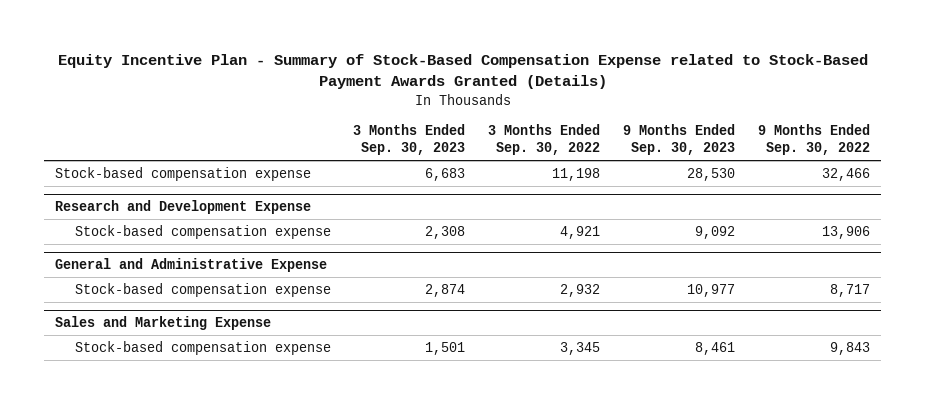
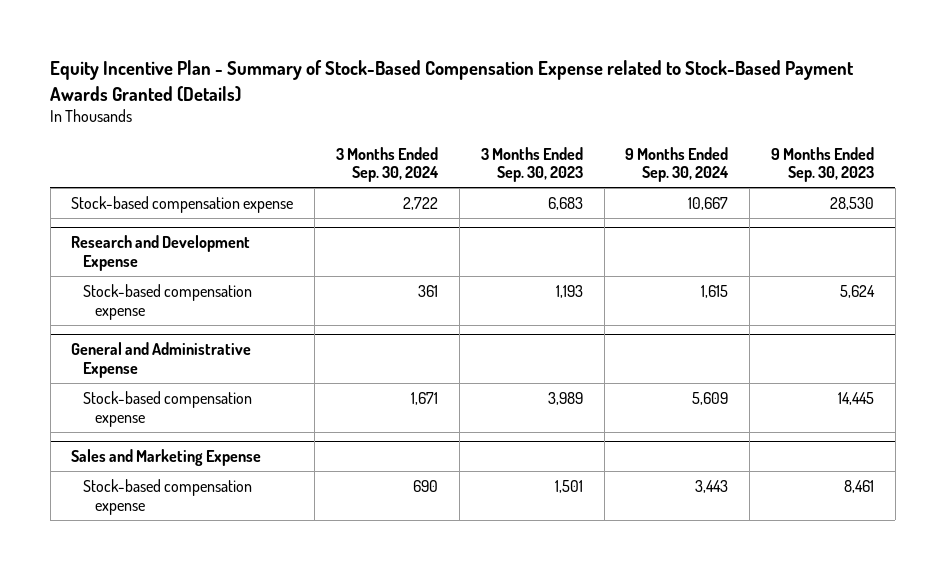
- | 3 Months Ended Sep. 30, 2023 | 3 Months Ended Sep. 30, 2022 | 9 Months Ended Sep. 30, 2023 | 9 Months Ended Sep. 30, 2022
+ | 3 Months Ended Sep. 30, 2024 | 3 Months Ended Sep. 30, 2023 | 9 Months Ended Sep. 30, 2024 | 9 Months Ended Sep. 30, 2023
@ Research and Development Expense
- Stock-based compensation expense | 2,308 | 4,921 | 9,092 | 13,906
+ Stock-based compensation expense | 361 | 1,193 | 1,615 | 5,624
@ General and Administrative Expense
- Stock-based compensation expense | 2,874 | 2,932 | 10,977 | 8,717
+ Stock-based compensation expense | 1,671 | 3,989 | 5,609 | 14,445

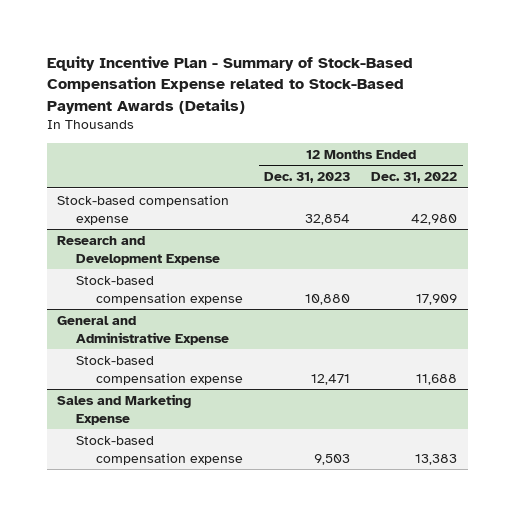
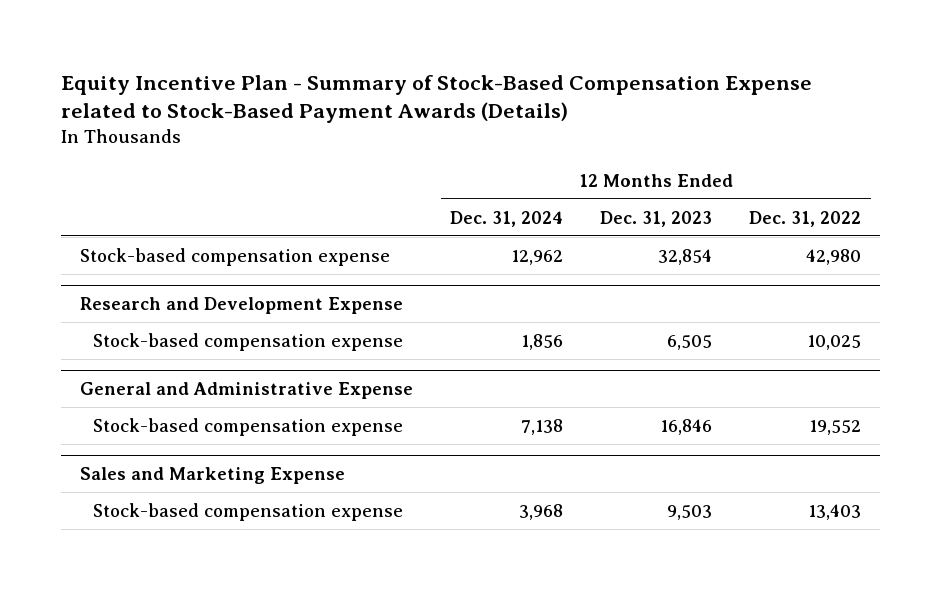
- | 12 Months Ended Dec. 31, 2023 | 12 Months Ended Dec. 31, 2022
+ | 12 Months Ended Dec. 31, 2024 | 12 Months Ended Dec. 31, 2023 | 12 Months Ended Dec. 31, 2022
@ Research and Development Expense
- Stock-based compensation expense | 10,880 | 17,909
+ Stock-based compensation expense | 1,856 | 6,505 | 10,025
@ General and Administrative Expense
- Stock-based compensation expense | 12,471 | 11,688
+ Stock-based compensation expense | 7,138 | 16,846 | 19,552
@ Sales and Marketing Expense
- Stock-based compensation expense | 9,503 | 13,383
+ Stock-based compensation expense | 3,968 | 9,503 | 13,403

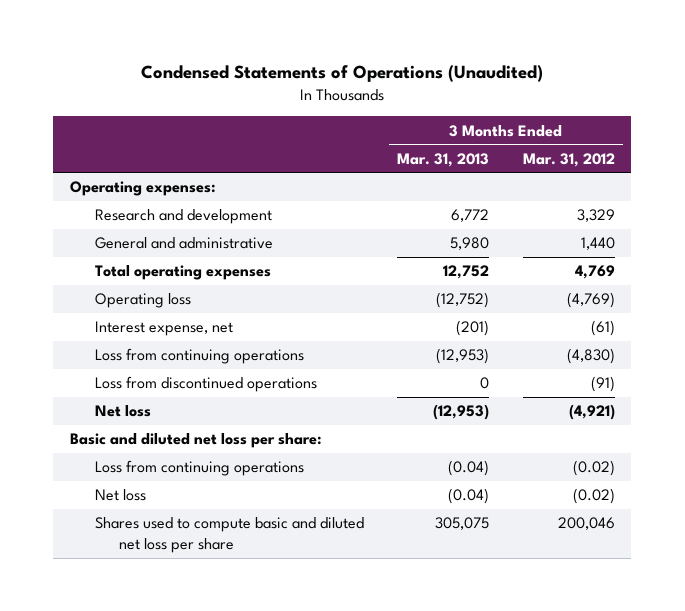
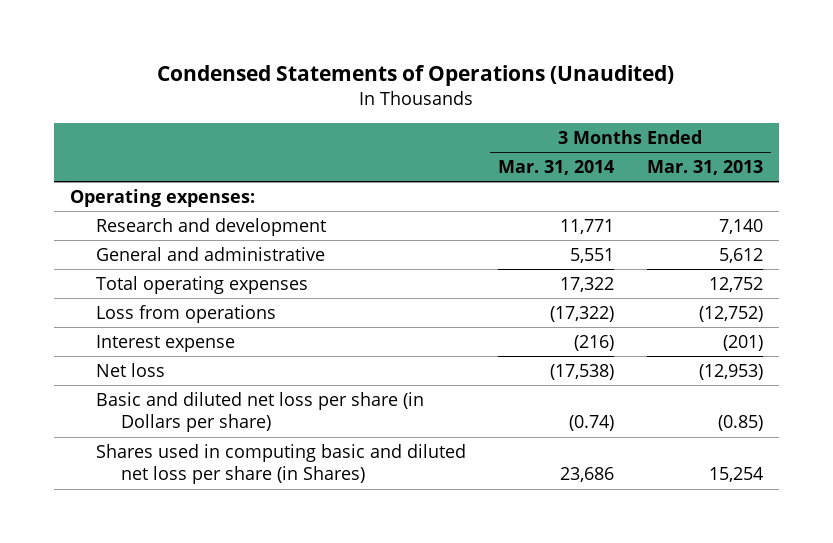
- | 3 Months Ended Mar. 31, 2013 | 3 Months Ended Mar. 31, 2012
+ | 3 Months Ended Mar. 31, 2014 | 3 Months Ended Mar. 31, 2013
- Research and development | 6,772 | 3,329
- General and administrative | 5,980 | 1,440
+ Research and development | 11,771 | 7,140
+ General and administrative | 5,551 | 5,612
- Operating loss | (12,752) | (4,769)
- Interest expense, net | (201) | (61)
- Loss from continuing operations | (12,953) | (4,830)
- Loss from discontinued operations | 0 | (91)
+ Loss from operations | (17,322) | (12,752)
+ Interest expense | (216) | (201)
- Basic and diluted net loss per share:
- Loss from continuing operations | (0.04) | (0.02)
- Net loss | (0.04) | (0.02)
- Shares used to compute basic and diluted net loss per share | 305,075 | 200,046
+ Basic and diluted net loss per share (in Dollars per share) | (0.74) | (0.85)
+ Shares used in computing basic and diluted net loss per share (in Shares) | 23,686 | 15,254

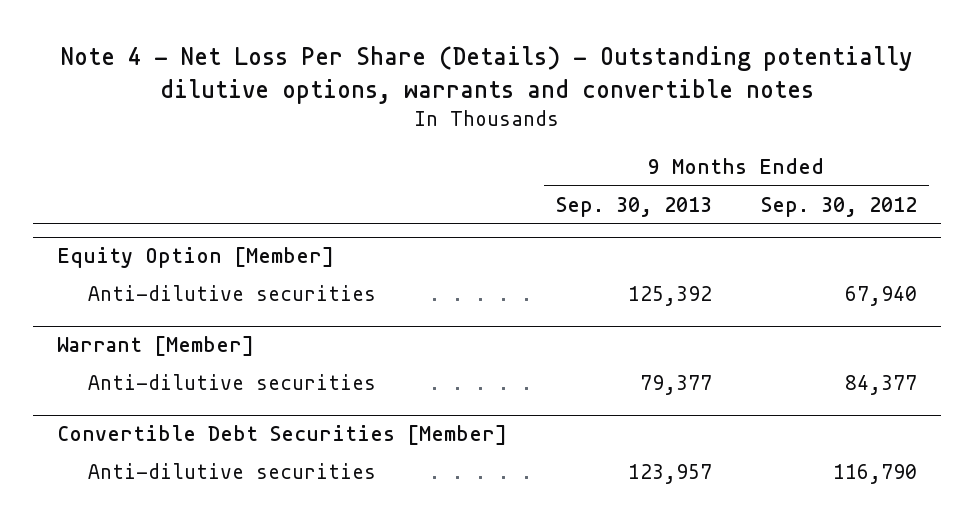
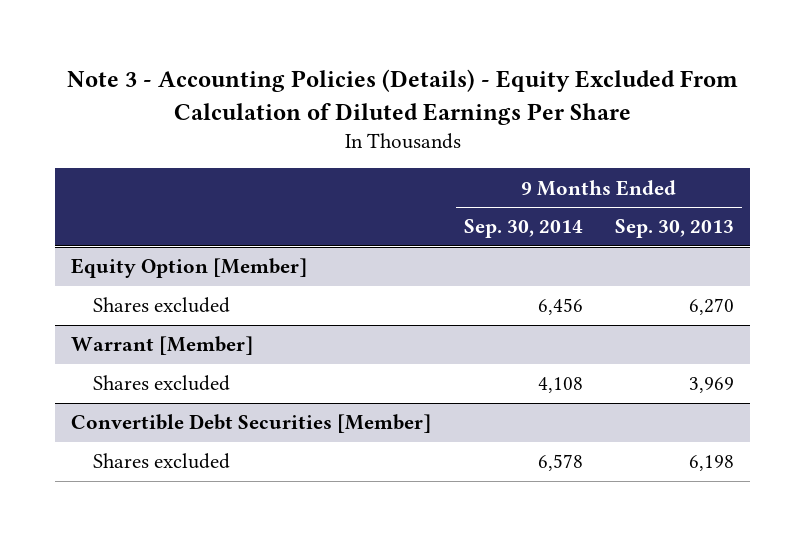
- Note 4 - Net Loss Per Share (Details) - Outstanding potentially dilutive options, warrants and convertible notes
+ Note 3 - Accounting Policies (Details) - Equity Excluded From Calculation of Diluted Earnings Per Share
- | 9 Months Ended Sep. 30, 2013 | 9 Months Ended Sep. 30, 2012
+ | 9 Months Ended Sep. 30, 2014 | 9 Months Ended Sep. 30, 2013
@ Equity Option [Member]
- Anti-dilutive securities | 125,392 | 67,940
+ Shares excluded | 6,456 | 6,270
@ Warrant [Member]
- Anti-dilutive securities | 79,377 | 84,377
+ Shares excluded | 4,108 | 3,969
@ Convertible Debt Securities [Member]
- Anti-dilutive securities | 123,957 | 116,790
+ Shares excluded | 6,578 | 6,198

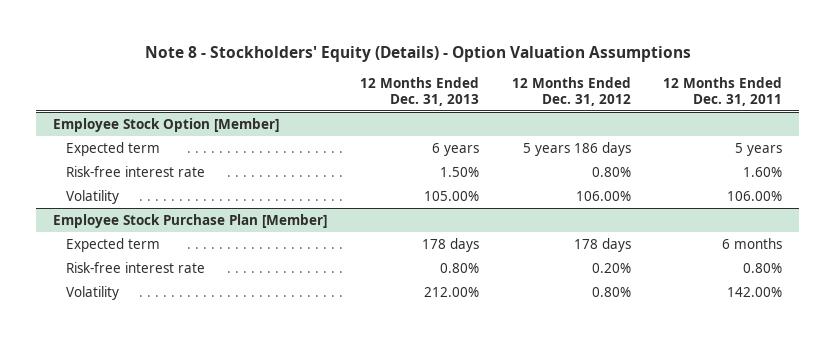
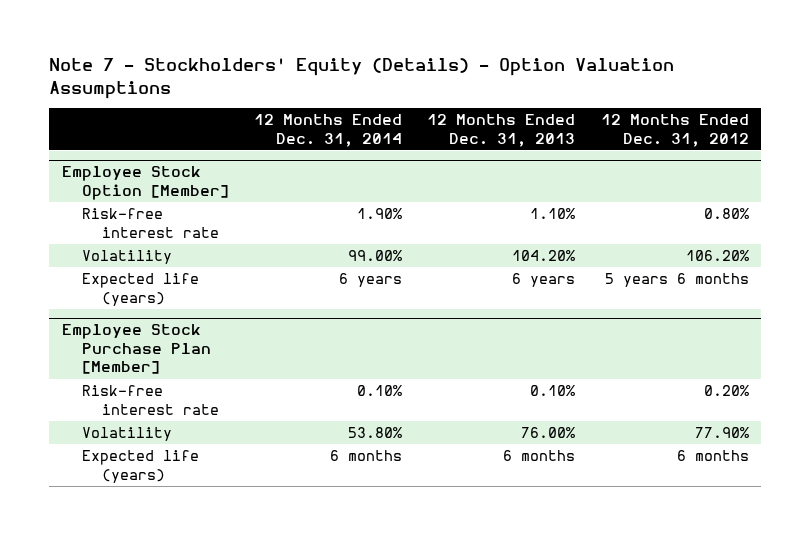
- Note 8 - Stockholders' Equity (Details) - Option Valuation Assumptions
+ Note 7 - Stockholders' Equity (Details) - Option Valuation Assumptions
- | 12 Months Ended Dec. 31, 2013 | 12 Months Ended Dec. 31, 2012 | 12 Months Ended Dec. 31, 2011
+ | 12 Months Ended Dec. 31, 2014 | 12 Months Ended Dec. 31, 2013 | 12 Months Ended Dec. 31, 2012
@ Employee Stock Option [Member]
- Expected term | 6 years | 5 years 186 days | 5 years
- Risk-free interest rate | 1.50% | 0.80% | 1.60%
- Volatility | 105.00% | 106.00% | 106.00%
+ Risk-free interest rate | 1.90% | 1.10% | 0.80%
+ Volatility | 99.00% | 104.20% | 106.20%
+ Expected life (years) | 6 years | 6 years | 5 years 6 months
@ Employee Stock Purchase Plan [Member]
- Expected term | 178 days | 178 days | 6 months
- Risk-free interest rate | 0.80% | 0.20% | 0.80%
- Volatility | 212.00% | 0.80% | 142.00%
+ Risk-free interest rate | 0.10% | 0.10% | 0.20%
+ Volatility | 53.80% | 76.00% | 77.90%
+ Expected life (years) | 6 months | 6 months | 6 months

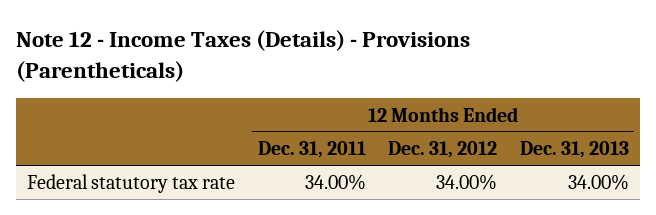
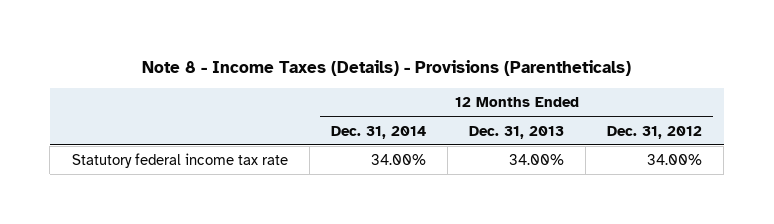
- Note 12 - Income Taxes (Details) - Provisions (Parentheticals)
+ Note 8 - Income Taxes (Details) - Provisions (Parentheticals)
- | 12 Months Ended Dec. 31, 2011 | 12 Months Ended Dec. 31, 2012 | 12 Months Ended Dec. 31, 2013
+ | 12 Months Ended Dec. 31, 2014 | 12 Months Ended Dec. 31, 2013 | 12 Months Ended Dec. 31, 2012
- Federal statutory tax rate | 34.00% | 34.00% | 34.00%
+ Statutory federal income tax rate | 34.00% | 34.00% | 34.00%

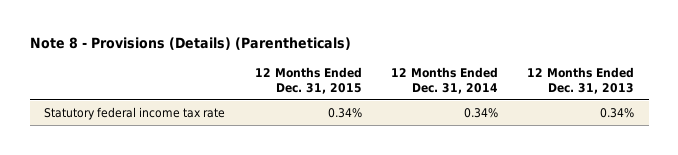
- Note 8 - Income Taxes (Details) - Provisions (Parentheticals)
+ Note 8 - Provisions (Details) (Parentheticals)
- | 12 Months Ended Dec. 31, 2014 | 12 Months Ended Dec. 31, 2013 | 12 Months Ended Dec. 31, 2012
+ | 12 Months Ended Dec. 31, 2015 | 12 Months Ended Dec. 31, 2014 | 12 Months Ended Dec. 31, 2013
- Statutory federal income tax rate | 34.00% | 34.00% | 34.00%
+ Statutory federal income tax rate | 0.34% | 0.34% | 0.34%

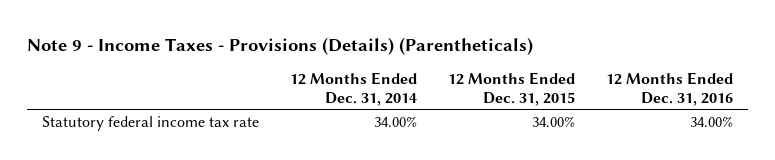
- Note 8 - Provisions (Details) (Parentheticals)
+ Note 9 - Income Taxes - Provisions (Details) (Parentheticals)
- | 12 Months Ended Dec. 31, 2015 | 12 Months Ended Dec. 31, 2014 | 12 Months Ended Dec. 31, 2013
+ | 12 Months Ended Dec. 31, 2014 | 12 Months Ended Dec. 31, 2015 | 12 Months Ended Dec. 31, 2016
- Statutory federal income tax rate | 0.34% | 0.34% | 0.34%
+ Statutory federal income tax rate | 34.00% | 34.00% | 34.00%

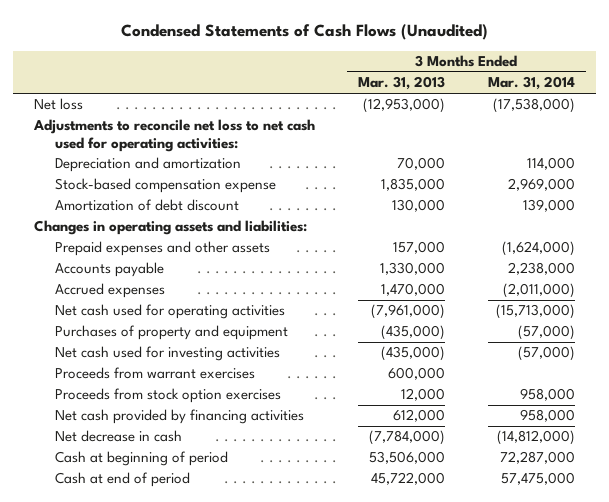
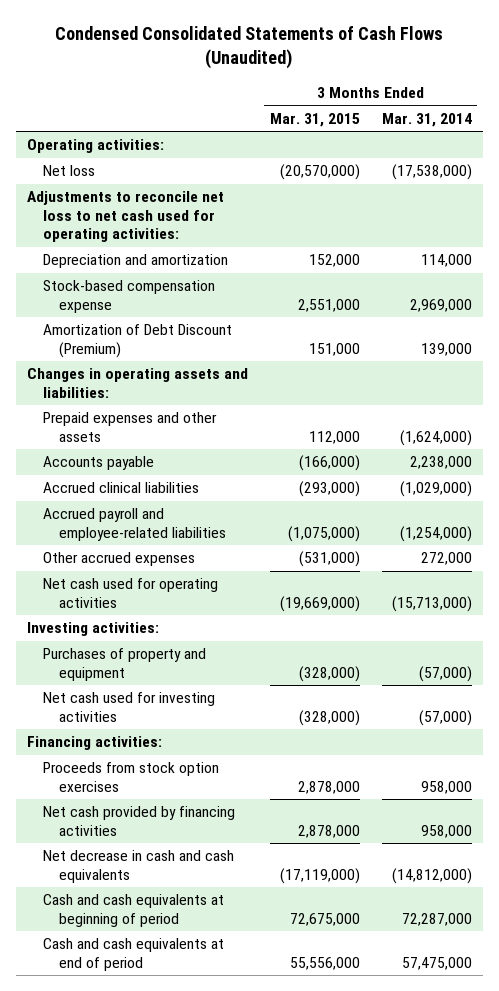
- Condensed Statements of Cash Flows (Unaudited)
+ Condensed Consolidated Statements of Cash Flows (Unaudited)
- | 3 Months Ended Mar. 31, 2013 | 3 Months Ended Mar. 31, 2014
+ | 3 Months Ended Mar. 31, 2015 | 3 Months Ended Mar. 31, 2014
+ Operating activities:
- Amortization of debt discount | 130,000 | 139,000
+ Amortization of Debt Discount (Premium) | 151,000 | 139,000
- Accrued expenses | 1,470,000 | (2,011,000)
+ Accrued clinical liabilities | (293,000) | (1,029,000)
+ Accrued payroll and employee-related liabilities | (1,075,000) | (1,254,000)
+ Other accrued expenses | (531,000) | 272,000
+ Investing activities:
- Proceeds from warrant exercises | 600,000 |
+ Financing activities:
- Net decrease in cash | (7,784,000) | (14,812,000)
- Cash at beginning of period | 53,506,000 | 72,287,000
- Cash at end of period | 45,722,000 | 57,475,000
+ Net decrease in cash and cash equivalents | (17,119,000) | (14,812,000)
+ Cash and cash equivalents at beginning of period | 72,675,000 | 72,287,000
+ Cash and cash equivalents at end of period | 55,556,000 | 57,475,000

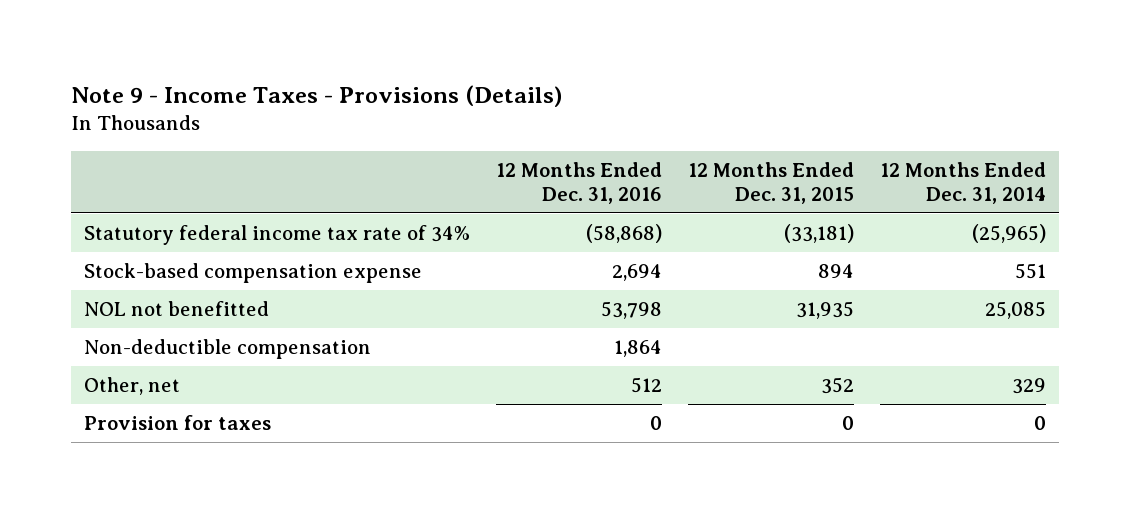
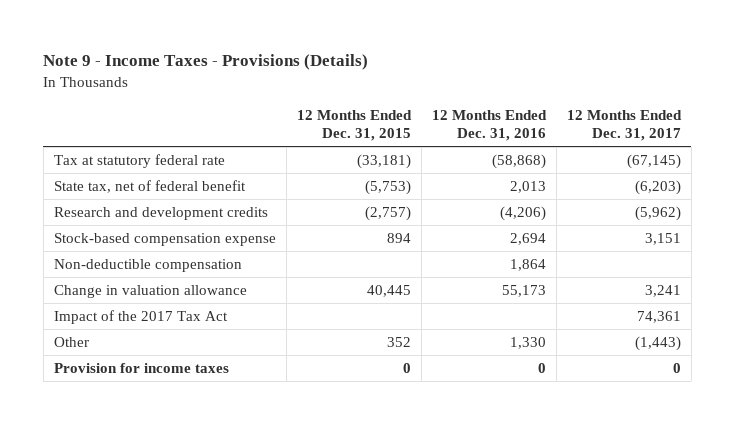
- | 12 Months Ended Dec. 31, 2016 | 12 Months Ended Dec. 31, 2015 | 12 Months Ended Dec. 31, 2014
+ | 12 Months Ended Dec. 31, 2015 | 12 Months Ended Dec. 31, 2016 | 12 Months Ended Dec. 31, 2017
- Statutory federal income tax rate of 34% | (58,868) | (33,181) | (25,965)
+ Tax at statutory federal rate | (33,181) | (58,868) | (67,145)
+ State tax, net of federal benefit | (5,753) | 2,013 | (6,203)
+ Research and development credits | (2,757) | (4,206) | (5,962)
- NOL not benefitted | 53,798 | 31,935 | 25,085
- Other, net | 512 | 352 | 329
- Provision for taxes | 0 | 0 | 0
+ Change in valuation allowance | 40,445 | 55,173 | 3,241
+ Impact of the 2017 Tax Act | | | 74,361
+ Other | 352 | 1,330 | (1,443)
+ Provision for income taxes | 0 | 0 | 0

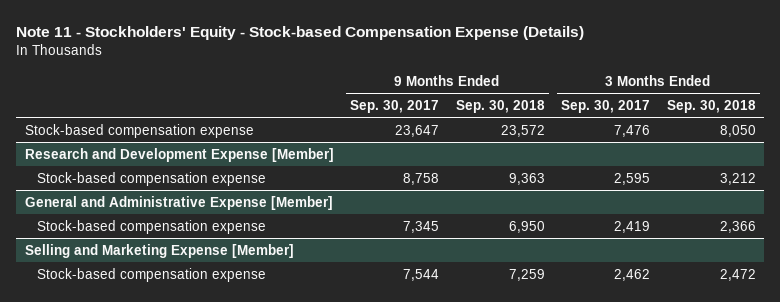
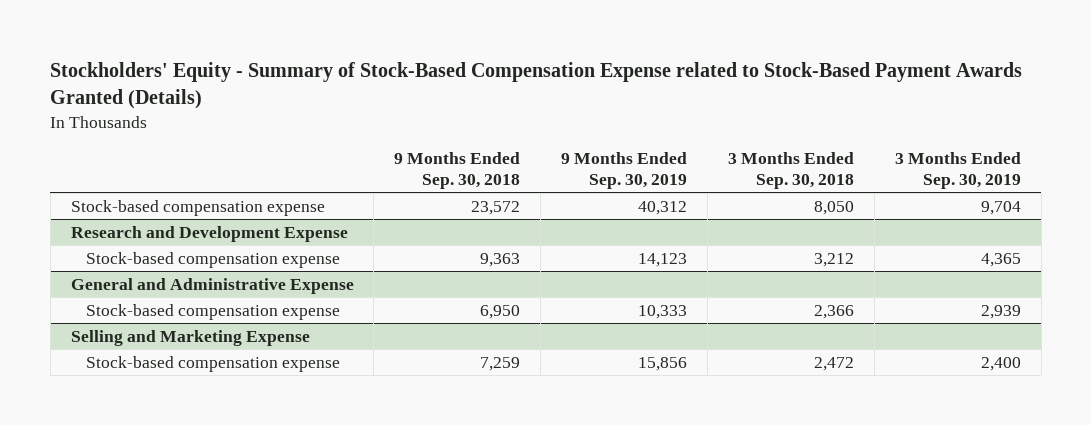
- Note 11 - Stockholders' Equity - Stock-based Compensation Expense (Details)
+ Stockholders' Equity - Summary of Stock-Based Compensation Expense related to Stock-Based Payment Awards Granted (Details)
- | 9 Months Ended Sep. 30, 2017 | 9 Months Ended Sep. 30, 2018 | 3 Months Ended Sep. 30, 2017 | 3 Months Ended Sep. 30, 2018
+ | 9 Months Ended Sep. 30, 2018 | 9 Months Ended Sep. 30, 2019 | 3 Months Ended Sep. 30, 2018 | 3 Months Ended Sep. 30, 2019
- Research and Development Expense [Member]
+ Research and Development Expense
- General and Administrative Expense [Member]
+ General and Administrative Expense
- Selling and Marketing Expense [Member]
+ Selling and Marketing Expense

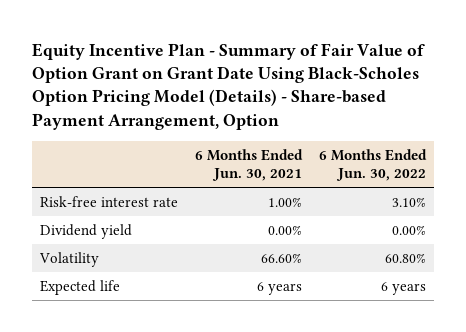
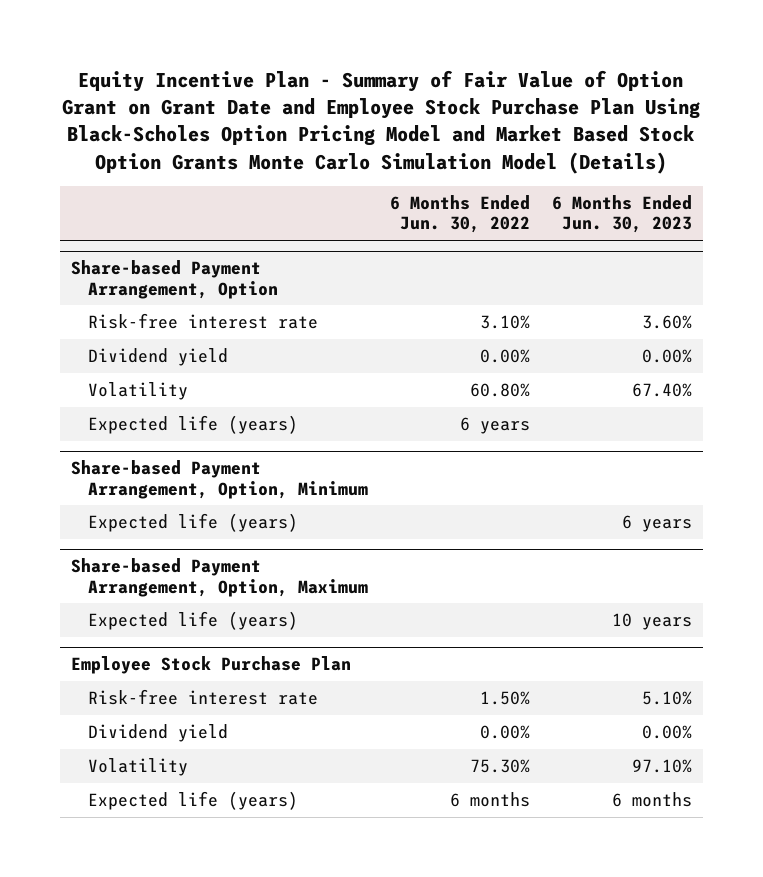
- Equity Incentive Plan - Summary of Fair Value of Option Grant on Grant Date Using Black-Scholes Option Pricing Model (Details) - Share-based Payment Arrangement, Option
+ Equity Incentive Plan - Summary of Fair Value of Option Grant on Grant Date and Employee Stock Purchase Plan Using Black-Scholes Option Pricing Model and Market Based Stock Option Grants Monte Carlo Simulation Model (Details)
- | 6 Months Ended Jun. 30, 2021 | 6 Months Ended Jun. 30, 2022
+ | 6 Months Ended Jun. 30, 2022 | 6 Months Ended Jun. 30, 2023
+ Share-based Payment Arrangement, Option
- Expected life | 6 years | 6 years
+ Expected life (years) | 6 years |
+ Share-based Payment Arrangement, Option, Minimum
+ Expected life (years) | | 6 years
+ Share-based Payment Arrangement, Option, Maximum
+ Expected life (years) | | 10 years
+ Employee Stock Purchase Plan
+ Risk-free interest rate | 1.50% | 5.10%
+ Dividend yield | 0.00% | 0.00%
+ Volatility | 75.30% | 97.10%
+ Expected life (years) | 6 months | 6 months

